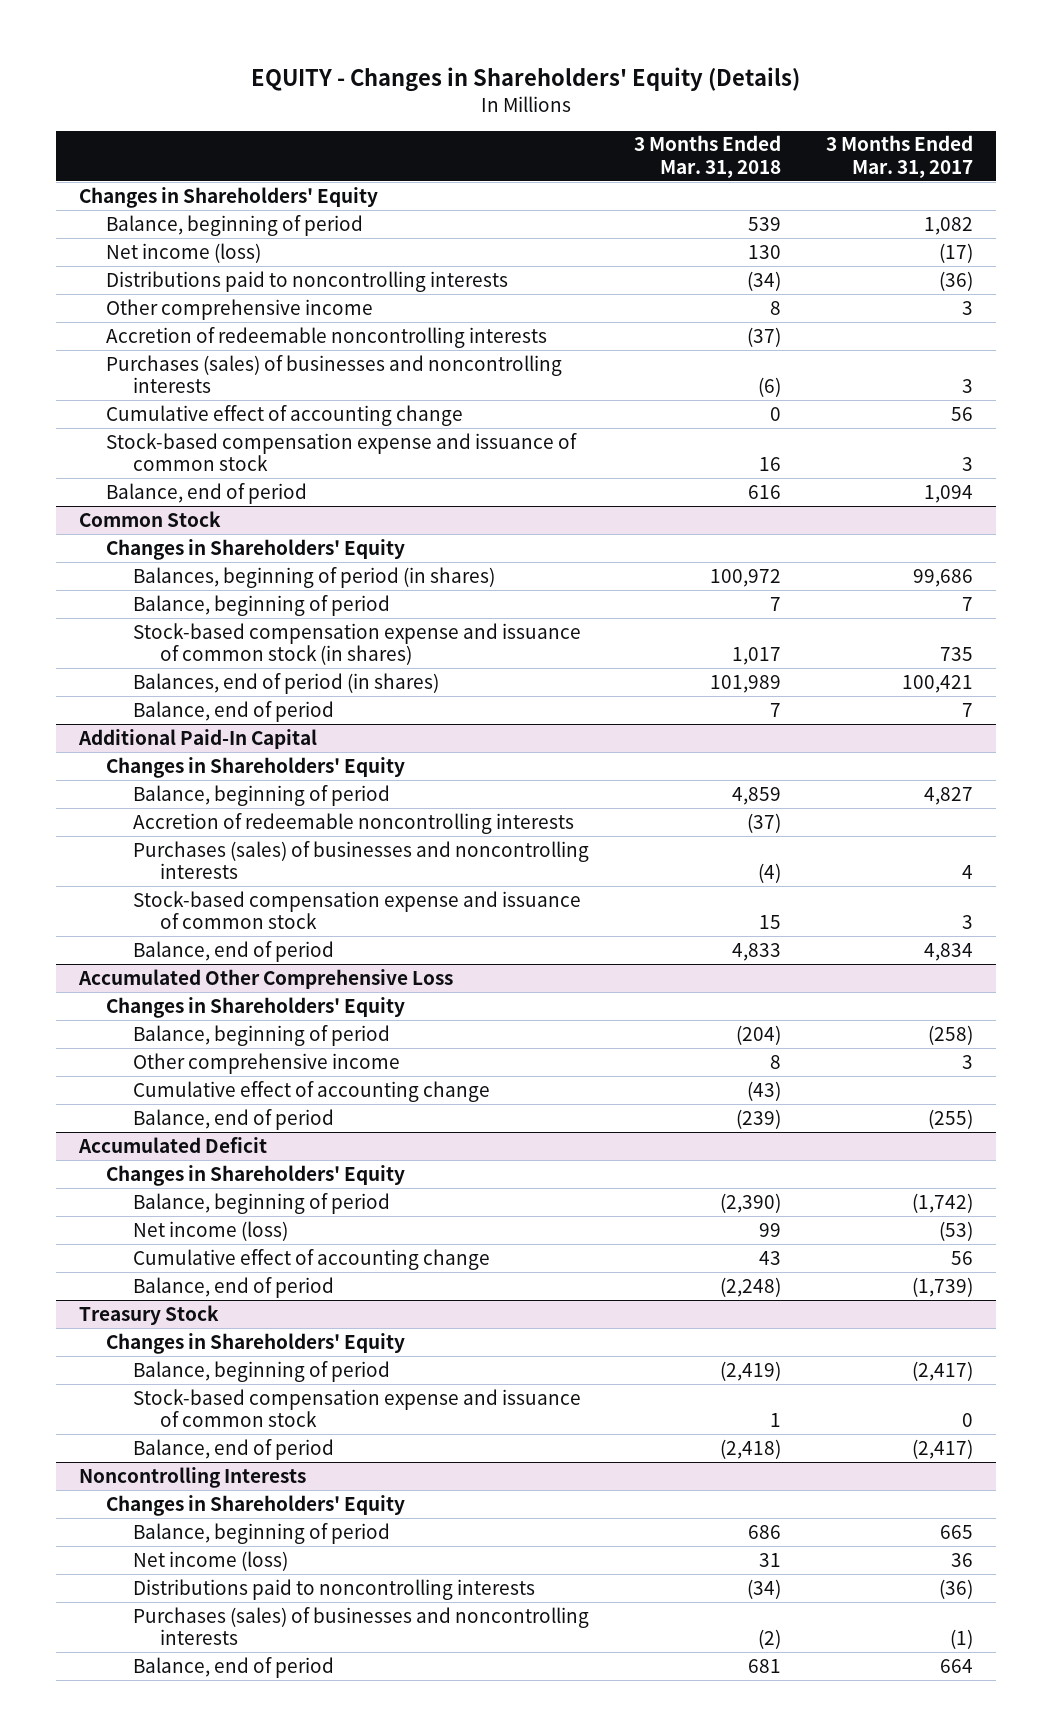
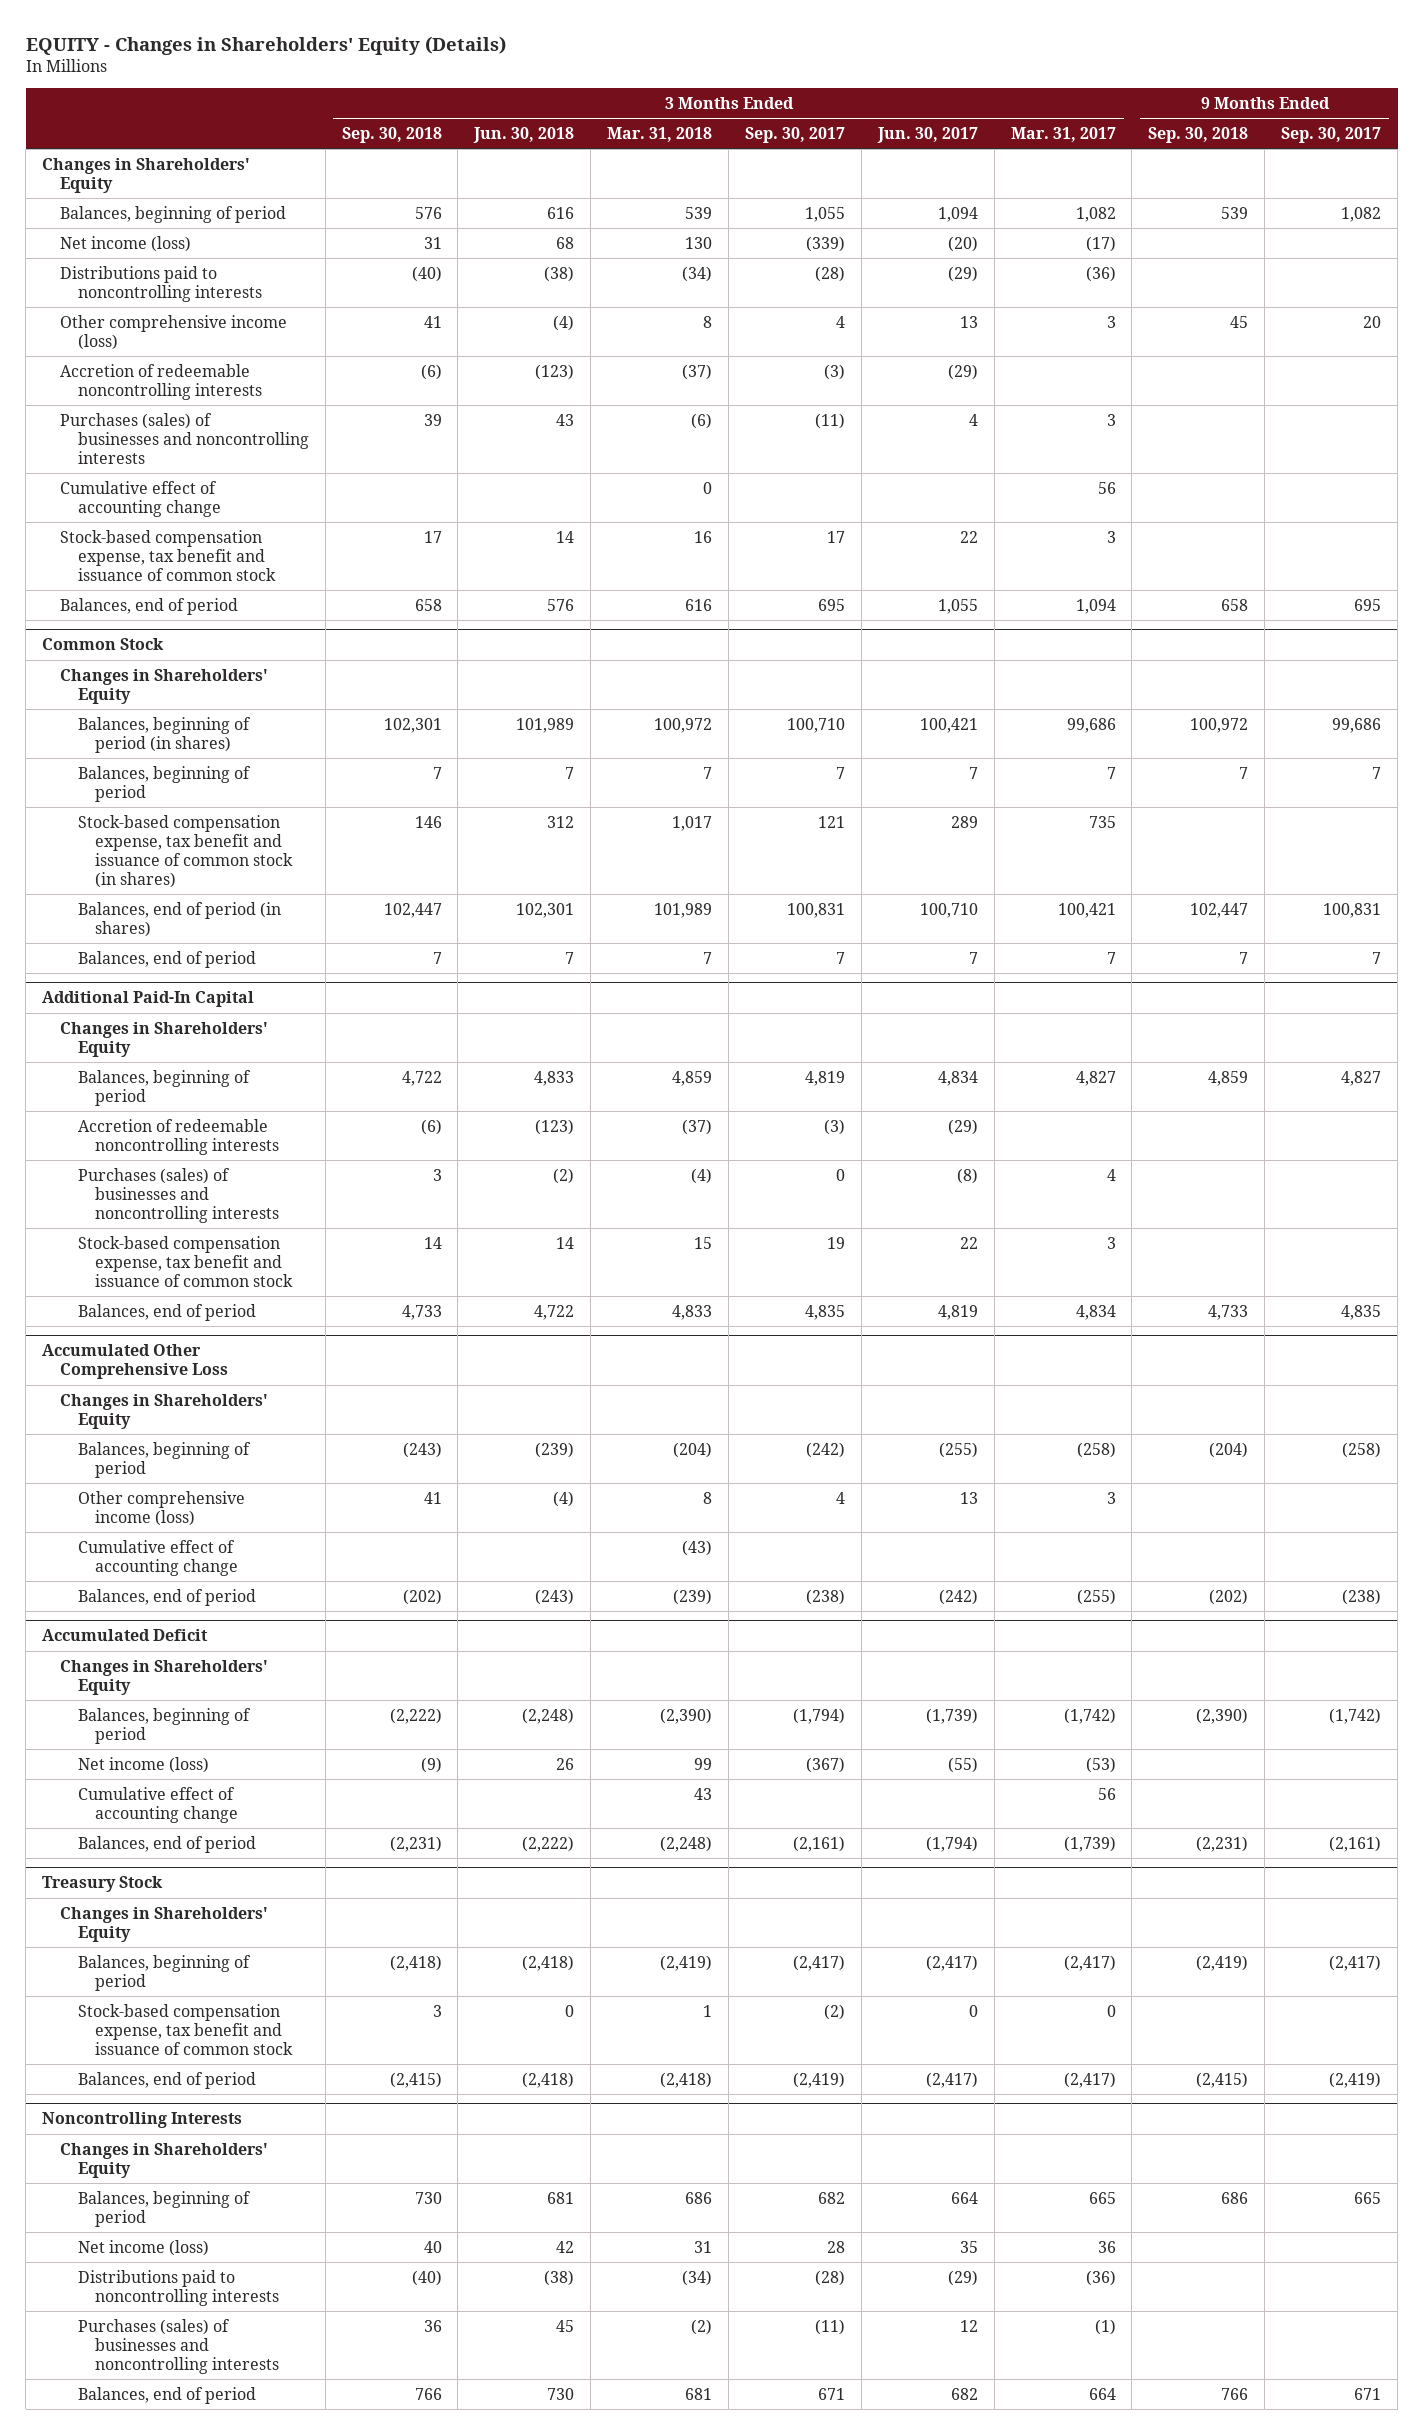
- | 3 Months Ended Mar. 31, 2018 | 3 Months Ended Mar. 31, 2017
+ | 3 Months Ended Sep. 30, 2018 | 3 Months Ended Jun. 30, 2018 | 3 Months Ended Mar. 31, 2018 | 3 Months Ended Sep. 30, 2017 | 3 Months Ended Jun. 30, 2017 | 3 Months Ended Mar. 31, 2017 | 9 Months Ended Sep. 30, 2018 | 9 Months Ended Sep. 30, 2017
- Balance, beginning of period | 539 | 1,082
+ Balances, beginning of period | 576 | 616 | 539 | 1,055 | 1,094 | 1,082 | 539 | 1,082
- Other comprehensive income | 8 | 3
+ Other comprehensive income (loss) | 41 | (4) | 8 | 4 | 13 | 3 | 45 | 20
- Stock-based compensation expense and issuance of common stock | 16 | 3
- Balance, end of period | 616 | 1,094
+ Stock-based compensation expense, tax benefit and issuance of common stock | 17 | 14 | 16 | 17 | 22 | 3 | |
+ Balances, end of period | 658 | 576 | 616 | 695 | 1,055 | 1,094 | 658 | 695
@ Common Stock
- Balance, beginning of period | 7 | 7
- Stock-based compensation expense and issuance of common stock (in shares) | 1,017 | 735
+ Balances, beginning of period | 7 | 7 | 7 | 7 | 7 | 7 | 7 | 7
+ Stock-based compensation expense, tax benefit and issuance of common stock (in shares) | 146 | 312 | 1,017 | 121 | 289 | 735 | |
- Balance, end of period | 7 | 7
+ Balances, end of period | 7 | 7 | 7 | 7 | 7 | 7 | 7 | 7
@ Additional Paid-In Capital
- Balance, beginning of period | 4,859 | 4,827
+ Balances, beginning of period | 4,722 | 4,833 | 4,859 | 4,819 | 4,834 | 4,827 | 4,859 | 4,827
- Stock-based compensation expense and issuance of common stock | 15 | 3
- Balance, end of period | 4,833 | 4,834
+ Stock-based compensation expense, tax benefit and issuance of common stock | 14 | 14 | 15 | 19 | 22 | 3 | |
+ Balances, end of period | 4,733 | 4,722 | 4,833 | 4,835 | 4,819 | 4,834 | 4,733 | 4,835
@ Accumulated Other Comprehensive Loss
- Balance, beginning of period | (204) | (258)
- Other comprehensive income | 8 | 3
+ Balances, beginning of period | (243) | (239) | (204) | (242) | (255) | (258) | (204) | (258)
+ Other comprehensive income (loss) | 41 | (4) | 8 | 4 | 13 | 3 | |
- Balance, end of period | (239) | (255)
+ Balances, end of period | (202) | (243) | (239) | (238) | (242) | (255) | (202) | (238)
@ Accumulated Deficit
- Balance, beginning of period | (2,390) | (1,742)
+ Balances, beginning of period | (2,222) | (2,248) | (2,390) | (1,794) | (1,739) | (1,742) | (2,390) | (1,742)
- Balance, end of period | (2,248) | (1,739)
+ Balances, end of period | (2,231) | (2,222) | (2,248) | (2,161) | (1,794) | (1,739) | (2,231) | (2,161)
@ Treasury Stock
- Balance, beginning of period | (2,419) | (2,417)
- Stock-based compensation expense and issuance of common stock | 1 | 0
- Balance, end of period | (2,418) | (2,417)
+ Balances, beginning of period | (2,418) | (2,418) | (2,419) | (2,417) | (2,417) | (2,417) | (2,419) | (2,417)
+ Stock-based compensation expense, tax benefit and issuance of common stock | 3 | 0 | 1 | (2) | 0 | 0 | |
+ Balances, end of period | (2,415) | (2,418) | (2,418) | (2,419) | (2,417) | (2,417) | (2,415) | (2,419)
@ Noncontrolling Interests
- Balance, beginning of period | 686 | 665
+ Balances, beginning of period | 730 | 681 | 686 | 682 | 664 | 665 | 686 | 665
- Balance, end of period | 681 | 664
+ Balances, end of period | 766 | 730 | 681 | 671 | 682 | 664 | 766 | 671

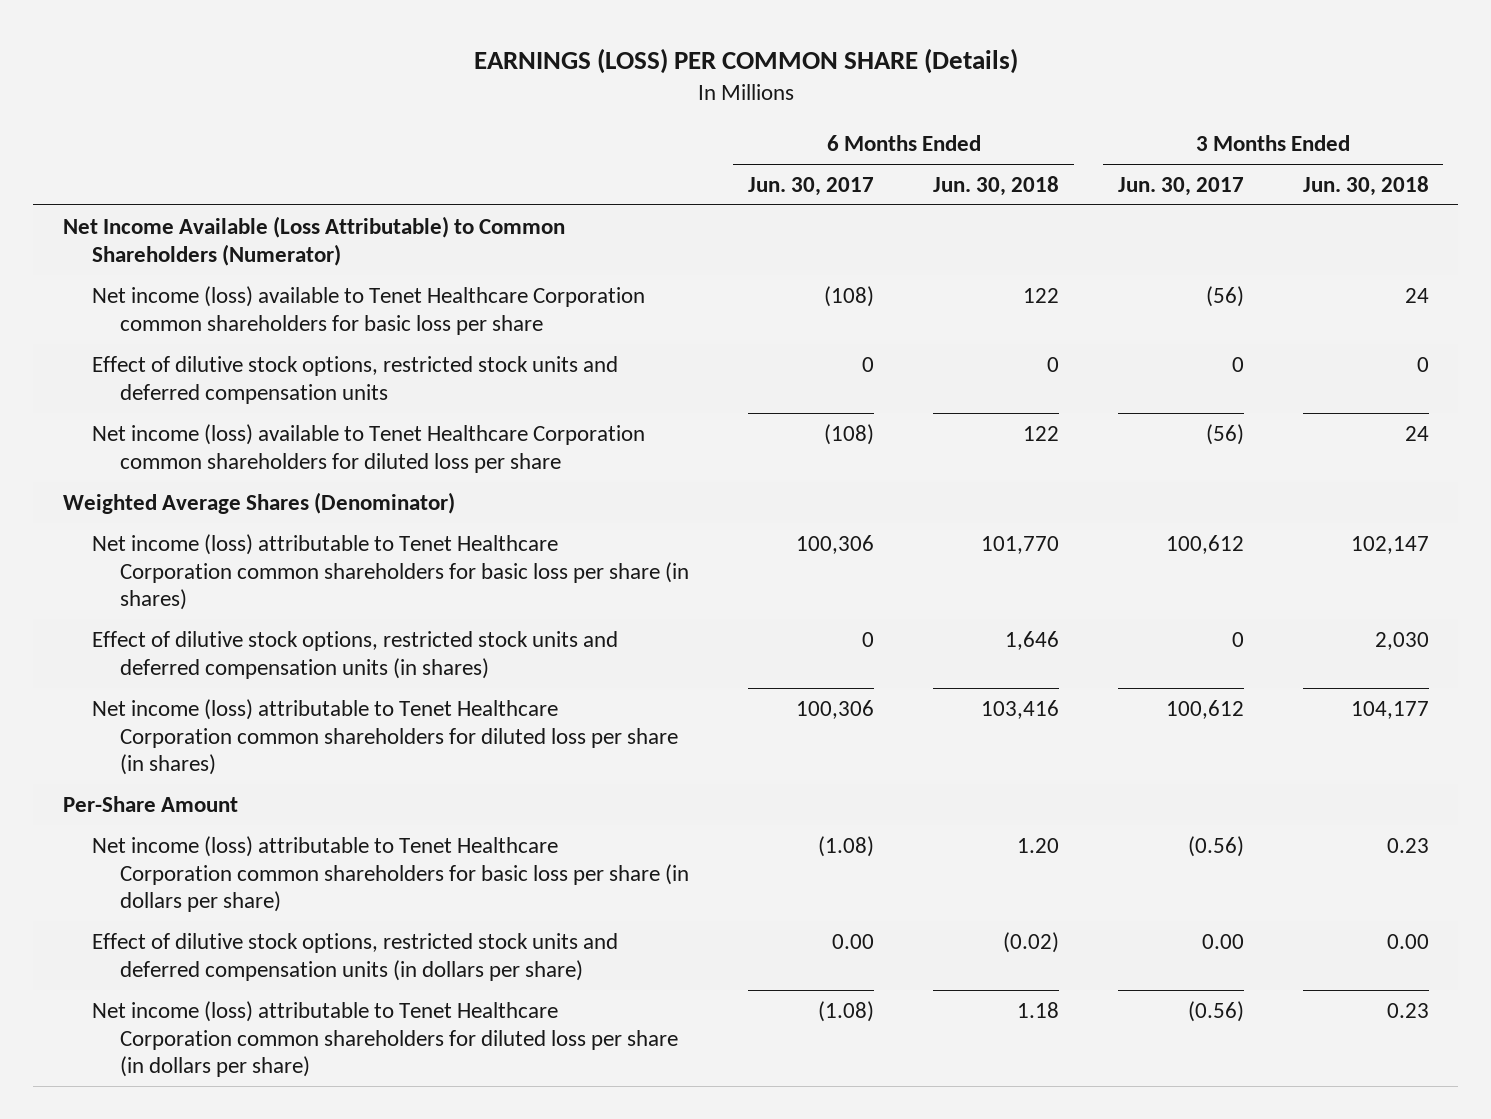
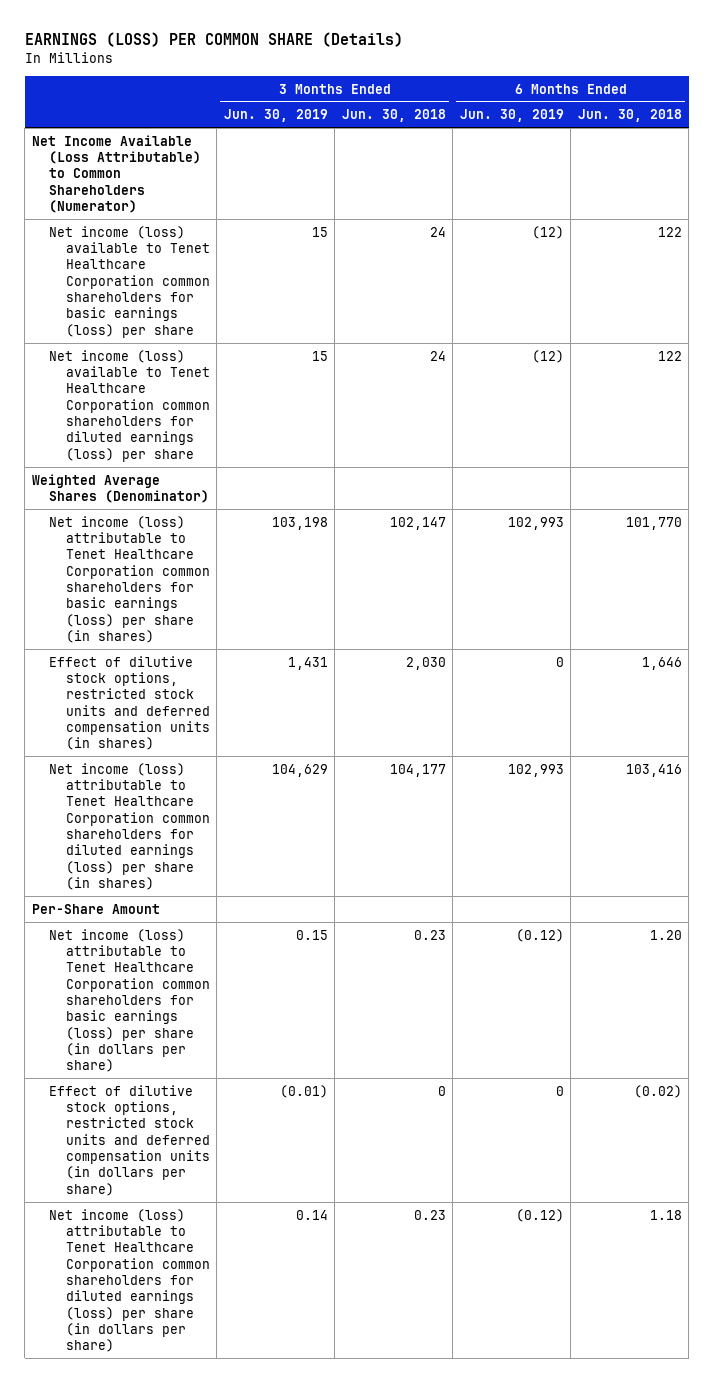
- | 6 Months Ended Jun. 30, 2017 | 6 Months Ended Jun. 30, 2018 | 3 Months Ended Jun. 30, 2017 | 3 Months Ended Jun. 30, 2018
+ | 3 Months Ended Jun. 30, 2019 | 3 Months Ended Jun. 30, 2018 | 6 Months Ended Jun. 30, 2019 | 6 Months Ended Jun. 30, 2018
- Net income (loss) available to Tenet Healthcare Corporation common shareholders for basic loss per share | (108) | 122 | (56) | 24
- Effect of dilutive stock options, restricted stock units and deferred compensation units | 0 | 0 | 0 | 0
- Net income (loss) available to Tenet Healthcare Corporation common shareholders for diluted loss per share | (108) | 122 | (56) | 24
+ Net income (loss) available to Tenet Healthcare Corporation common shareholders for basic earnings (loss) per share | 15 | 24 | (12) | 122
+ Net income (loss) available to Tenet Healthcare Corporation common shareholders for diluted earnings (loss) per share | 15 | 24 | (12) | 122
- Net income (loss) attributable to Tenet Healthcare Corporation common shareholders for basic loss per share (in shares) | 100,306 | 101,770 | 100,612 | 102,147
+ Net income (loss) attributable to Tenet Healthcare Corporation common shareholders for basic earnings (loss) per share (in shares) | 103,198 | 102,147 | 102,993 | 101,770
- Net income (loss) attributable to Tenet Healthcare Corporation common shareholders for diluted loss per share (in shares) | 100,306 | 103,416 | 100,612 | 104,177
+ Net income (loss) attributable to Tenet Healthcare Corporation common shareholders for diluted earnings (loss) per share (in shares) | 104,629 | 104,177 | 102,993 | 103,416
- Net income (loss) attributable to Tenet Healthcare Corporation common shareholders for basic loss per share (in dollars per share) | (1.08) | 1.20 | (0.56) | 0.23
- Effect of dilutive stock options, restricted stock units and deferred compensation units (in dollars per share) | 0.00 | (0.02) | 0.00 | 0.00
- Net income (loss) attributable to Tenet Healthcare Corporation common shareholders for diluted loss per share (in dollars per share) | (1.08) | 1.18 | (0.56) | 0.23
+ Net income (loss) attributable to Tenet Healthcare Corporation common shareholders for basic earnings (loss) per share (in dollars per share) | 0.15 | 0.23 | (0.12) | 1.20
+ Effect of dilutive stock options, restricted stock units and deferred compensation units (in dollars per share) | (0.01) | 0 | 0 | (0.02)
+ Net income (loss) attributable to Tenet Healthcare Corporation common shareholders for diluted earnings (loss) per share (in dollars per share) | 0.14 | 0.23 | (0.12) | 1.18

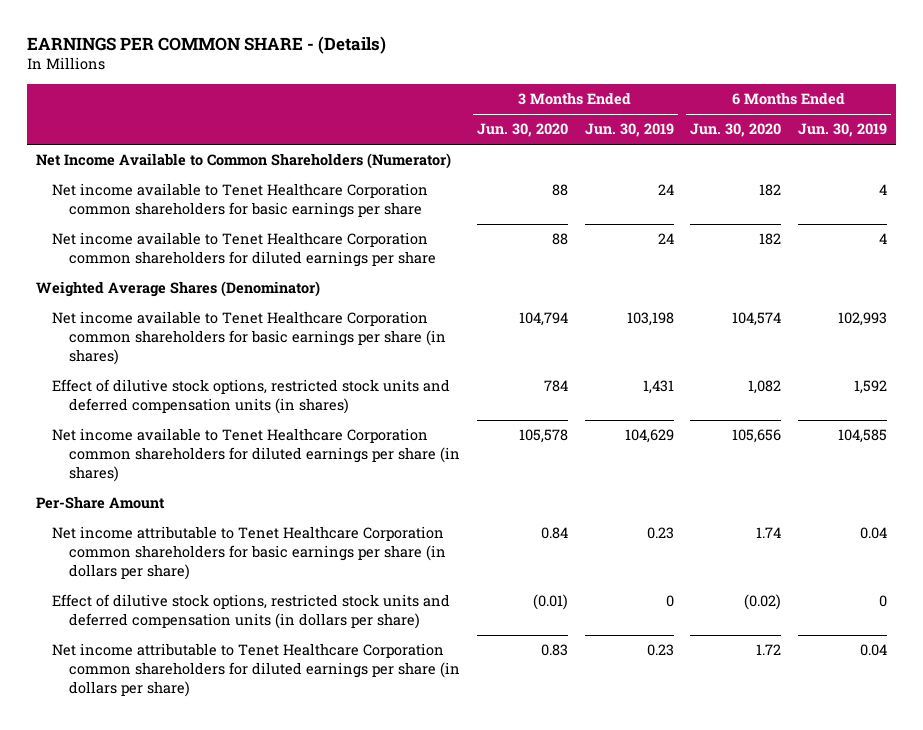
- EARNINGS (LOSS) PER COMMON SHARE (Details)
+ EARNINGS PER COMMON SHARE - (Details)
- | 3 Months Ended Jun. 30, 2019 | 3 Months Ended Jun. 30, 2018 | 6 Months Ended Jun. 30, 2019 | 6 Months Ended Jun. 30, 2018
+ | 3 Months Ended Jun. 30, 2020 | 3 Months Ended Jun. 30, 2019 | 6 Months Ended Jun. 30, 2020 | 6 Months Ended Jun. 30, 2019
- Net Income Available (Loss Attributable) to Common Shareholders (Numerator)
- Net income (loss) available to Tenet Healthcare Corporation common shareholders for basic earnings (loss) per share | 15 | 24 | (12) | 122
- Net income (loss) available to Tenet Healthcare Corporation common shareholders for diluted earnings (loss) per share | 15 | 24 | (12) | 122
+ Net Income Available to Common Shareholders (Numerator)
+ Net income available to Tenet Healthcare Corporation common shareholders for basic earnings per share | 88 | 24 | 182 | 4
+ Net income available to Tenet Healthcare Corporation common shareholders for diluted earnings per share | 88 | 24 | 182 | 4
- Net income (loss) attributable to Tenet Healthcare Corporation common shareholders for basic earnings (loss) per share (in shares) | 103,198 | 102,147 | 102,993 | 101,770
- Effect of dilutive stock options, restricted stock units and deferred compensation units (in shares) | 1,431 | 2,030 | 0 | 1,646
- Net income (loss) attributable to Tenet Healthcare Corporation common shareholders for diluted earnings (loss) per share (in shares) | 104,629 | 104,177 | 102,993 | 103,416
+ Net income available to Tenet Healthcare Corporation common shareholders for basic earnings per share (in shares) | 104,794 | 103,198 | 104,574 | 102,993
+ Effect of dilutive stock options, restricted stock units and deferred compensation units (in shares) | 784 | 1,431 | 1,082 | 1,592
+ Net income available to Tenet Healthcare Corporation common shareholders for diluted earnings per share (in shares) | 105,578 | 104,629 | 105,656 | 104,585
- Net income (loss) attributable to Tenet Healthcare Corporation common shareholders for basic earnings (loss) per share (in dollars per share) | 0.15 | 0.23 | (0.12) | 1.20
- Effect of dilutive stock options, restricted stock units and deferred compensation units (in dollars per share) | (0.01) | 0 | 0 | (0.02)
- Net income (loss) attributable to Tenet Healthcare Corporation common shareholders for diluted earnings (loss) per share (in dollars per share) | 0.14 | 0.23 | (0.12) | 1.18
+ Net income attributable to Tenet Healthcare Corporation common shareholders for basic earnings per share (in dollars per share) | 0.84 | 0.23 | 1.74 | 0.04
+ Effect of dilutive stock options, restricted stock units and deferred compensation units (in dollars per share) | (0.01) | 0 | (0.02) | 0
+ Net income attributable to Tenet Healthcare Corporation common shareholders for diluted earnings per share (in dollars per share) | 0.83 | 0.23 | 1.72 | 0.04

